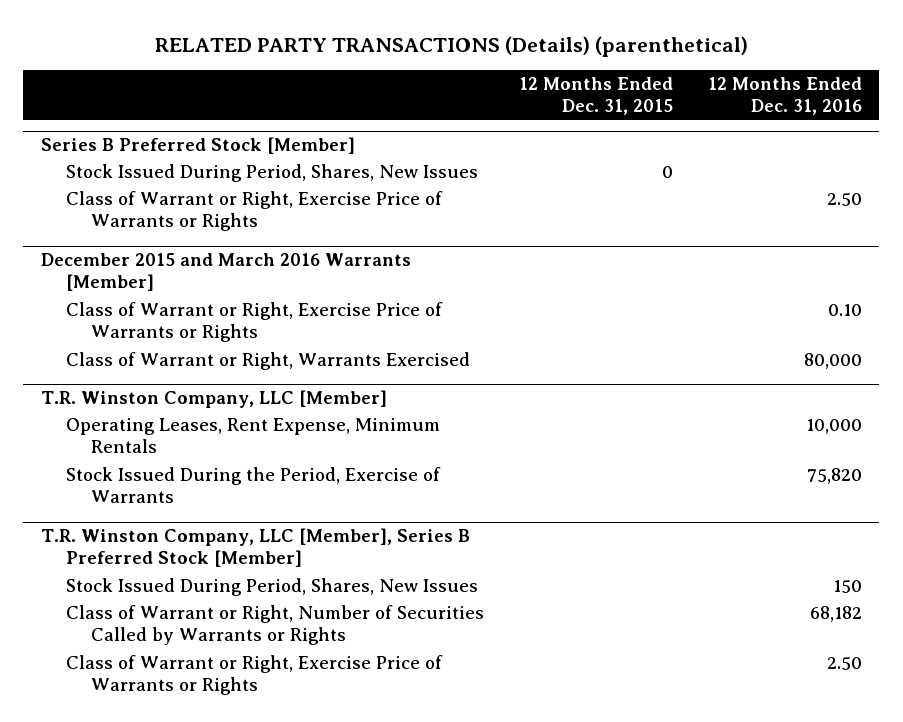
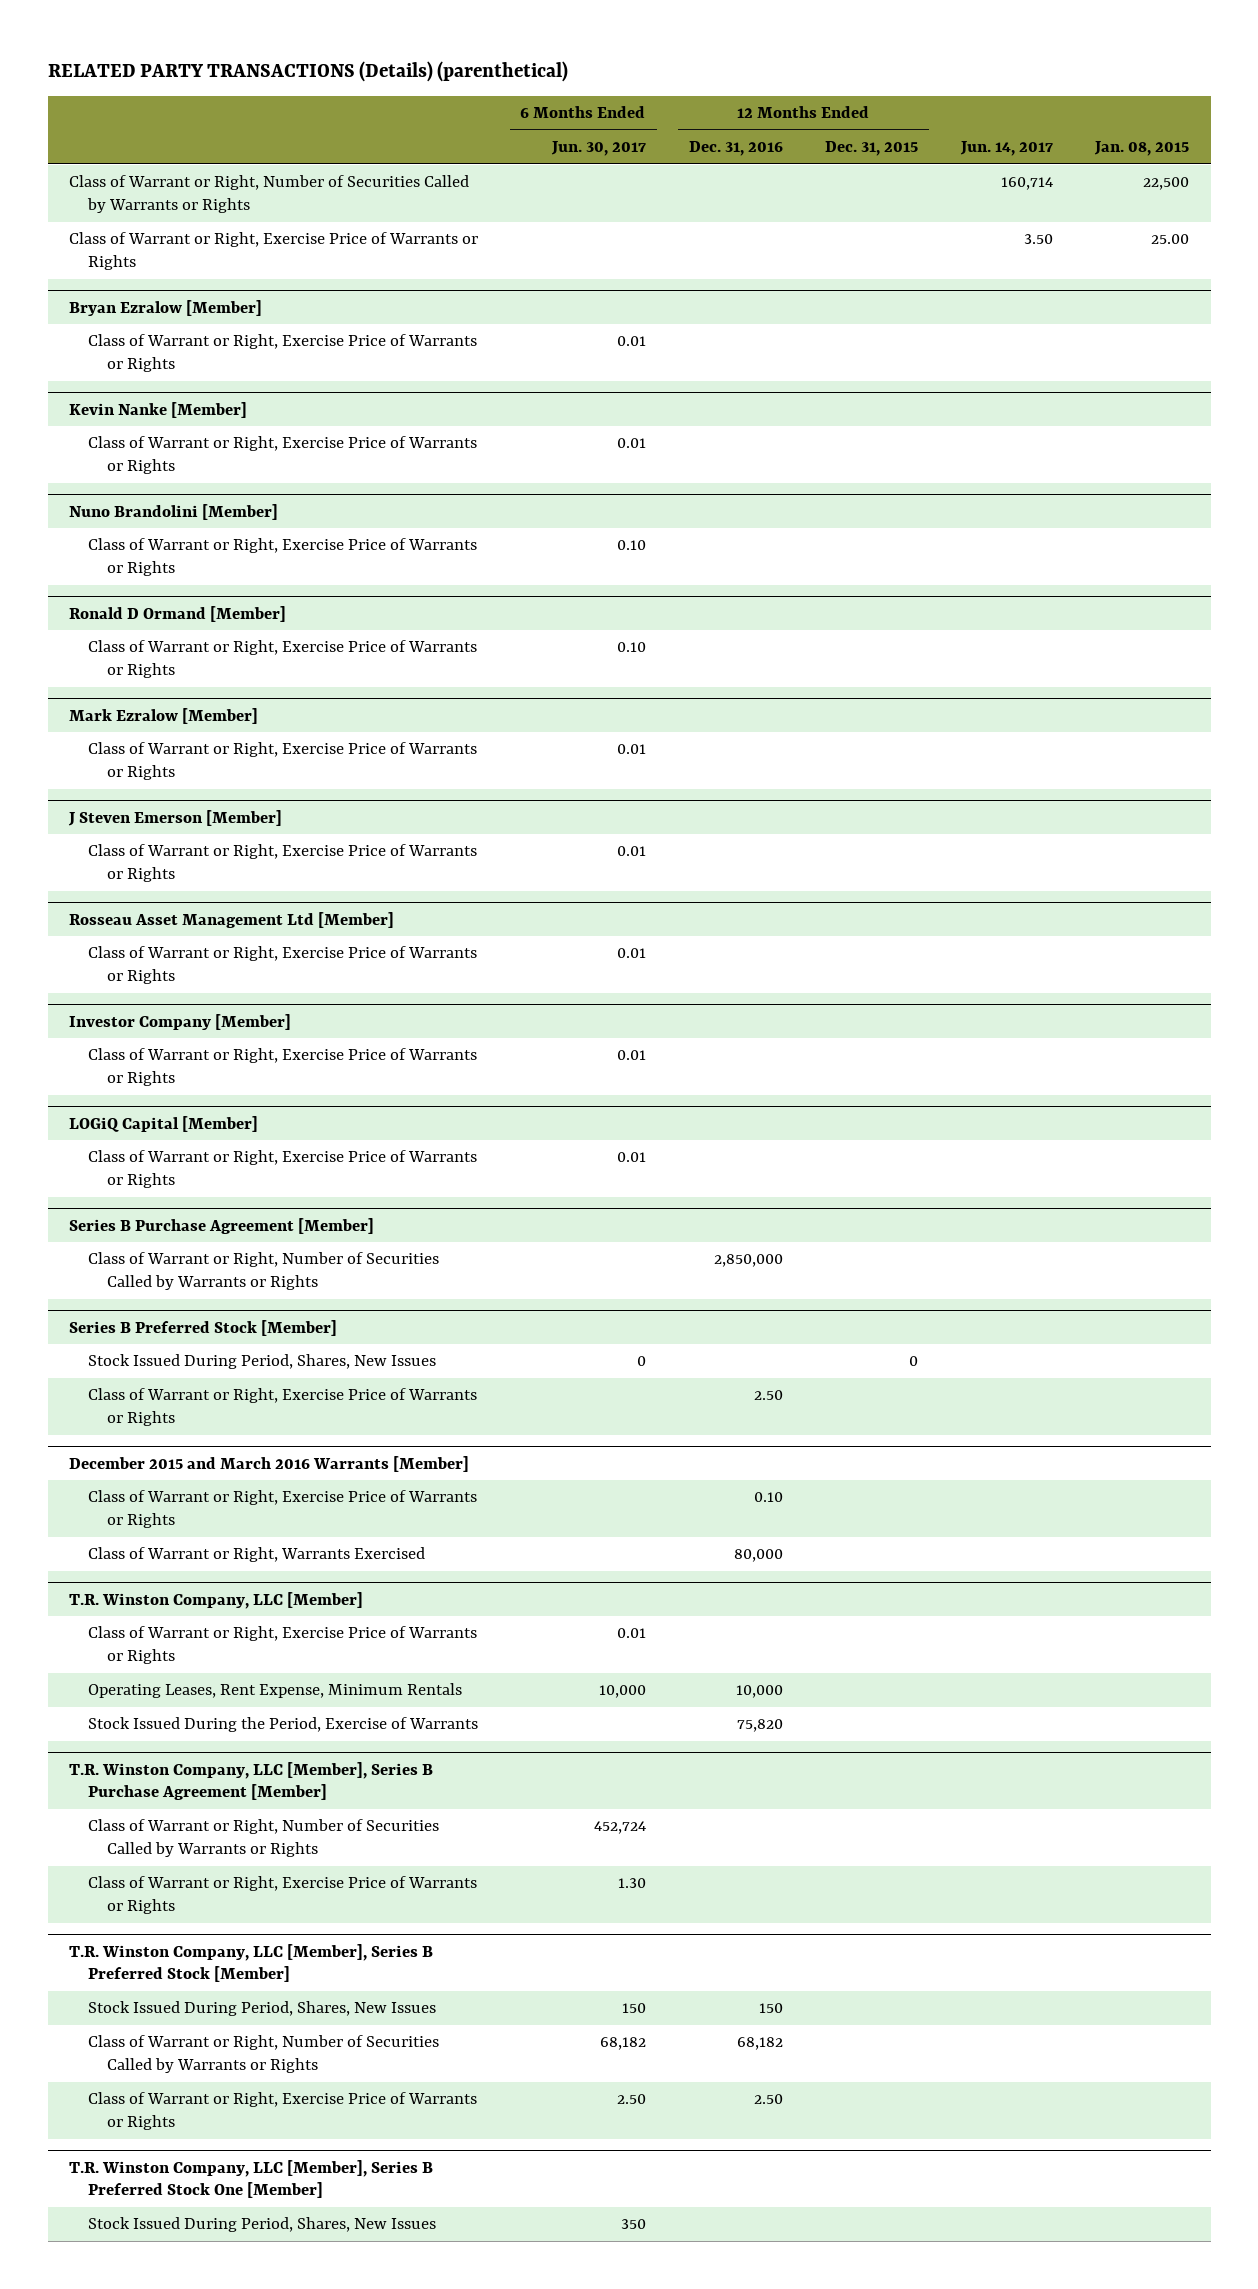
- | 12 Months Ended Dec. 31, 2015 | 12 Months Ended Dec. 31, 2016
+ | 6 Months Ended Jun. 30, 2017 | 12 Months Ended Dec. 31, 2016 | 12 Months Ended Dec. 31, 2015 | Jun. 14, 2017 | Jan. 08, 2015
+ Class of Warrant or Right, Number of Securities Called by Warrants or Rights | | | | 160,714 | 22,500
+ Class of Warrant or Right, Exercise Price of Warrants or Rights | | | | 3.50 | 25.00
+ Bryan Ezralow [Member]
+ Class of Warrant or Right, Exercise Price of Warrants or Rights | 0.01 | | | |
+ Kevin Nanke [Member]
+ Class of Warrant or Right, Exercise Price of Warrants or Rights | 0.01 | | | |
+ Nuno Brandolini [Member]
+ Class of Warrant or Right, Exercise Price of Warrants or Rights | 0.10 | | | |
+ Ronald D Ormand [Member]
+ Class of Warrant or Right, Exercise Price of Warrants or Rights | 0.10 | | | |
+ Mark Ezralow [Member]
+ Class of Warrant or Right, Exercise Price of Warrants or Rights | 0.01 | | | |
+ J Steven Emerson [Member]
+ Class of Warrant or Right, Exercise Price of Warrants or Rights | 0.01 | | | |
+ Rosseau Asset Management Ltd [Member]
+ Class of Warrant or Right, Exercise Price of Warrants or Rights | 0.01 | | | |
+ Investor Company [Member]
+ Class of Warrant or Right, Exercise Price of Warrants or Rights | 0.01 | | | |
+ LOGiQ Capital [Member]
+ Class of Warrant or Right, Exercise Price of Warrants or Rights | 0.01 | | | |
+ Series B Purchase Agreement [Member]
+ Class of Warrant or Right, Number of Securities Called by Warrants or Rights | | 2,850,000 | | |
@ T.R. Winston Company, LLC [Member]
+ Class of Warrant or Right, Exercise Price of Warrants or Rights | 0.01 | | | |
+ T.R. Winston Company, LLC [Member], Series B Purchase Agreement [Member]
+ Class of Warrant or Right, Number of Securities Called by Warrants or Rights | 452,724 | | | |
+ Class of Warrant or Right, Exercise Price of Warrants or Rights | 1.30 | | | |
+ T.R. Winston Company, LLC [Member], Series B Preferred Stock One [Member]
+ Stock Issued During Period, Shares, New Issues | 350 | | | |

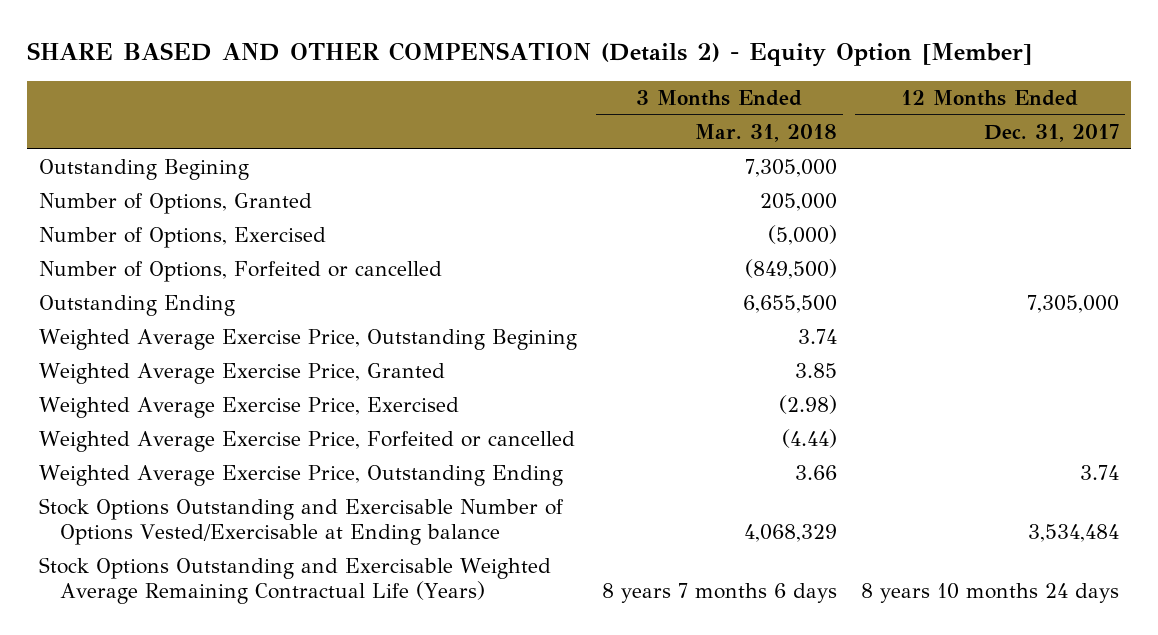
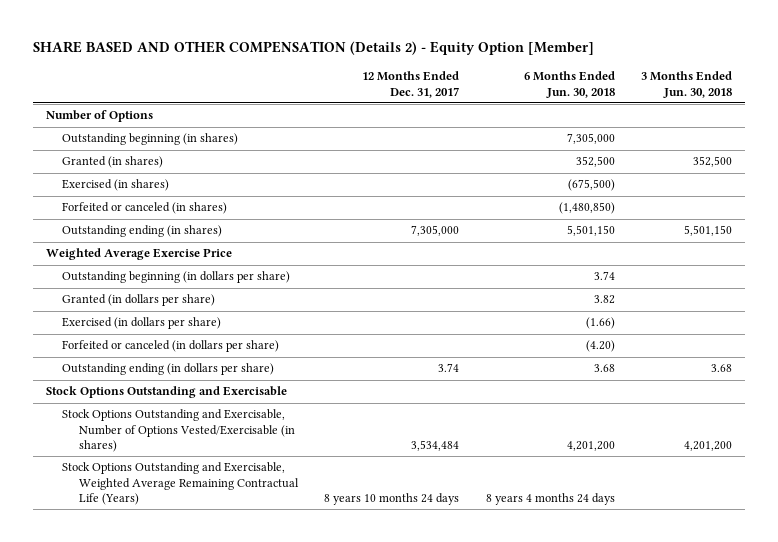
- | 3 Months Ended Mar. 31, 2018 | 12 Months Ended Dec. 31, 2017
+ | 12 Months Ended Dec. 31, 2017 | 6 Months Ended Jun. 30, 2018 | 3 Months Ended Jun. 30, 2018
- Outstanding Begining | 7,305,000 |
- Number of Options, Granted | 205,000 |
- Number of Options, Exercised | (5,000) |
- Number of Options, Forfeited or cancelled | (849,500) |
- Outstanding Ending | 6,655,500 | 7,305,000
- Weighted Average Exercise Price, Outstanding Begining | 3.74 |
- Weighted Average Exercise Price, Granted | 3.85 |
- Weighted Average Exercise Price, Exercised | (2.98) |
- Weighted Average Exercise Price, Forfeited or cancelled | (4.44) |
- Weighted Average Exercise Price, Outstanding Ending | 3.66 | 3.74
- Stock Options Outstanding and Exercisable Number of Options Vested/Exercisable at Ending balance | 4,068,329 | 3,534,484
- Stock Options Outstanding and Exercisable Weighted Average Remaining Contractual Life (Years) | 8 years 7 months 6 days | 8 years 10 months 24 days
+ Number of Options
+ Outstanding beginning (in shares) | | 7,305,000 |
+ Granted (in shares) | | 352,500 | 352,500
+ Exercised (in shares) | | (675,500) |
+ Forfeited or canceled (in shares) | | (1,480,850) |
+ Outstanding ending (in shares) | 7,305,000 | 5,501,150 | 5,501,150
+ Weighted Average Exercise Price
+ Outstanding beginning (in dollars per share) | | 3.74 |
+ Granted (in dollars per share) | | 3.82 |
+ Exercised (in dollars per share) | | (1.66) |
+ Forfeited or canceled (in dollars per share) | | (4.20) |
+ Outstanding ending (in dollars per share) | 3.74 | 3.68 | 3.68
+ Stock Options Outstanding and Exercisable
+ Stock Options Outstanding and Exercisable, Number of Options Vested/Exercisable (in shares) | 3,534,484 | 4,201,200 | 4,201,200
+ Stock Options Outstanding and Exercisable, Weighted Average Remaining Contractual Life (Years) | 8 years 10 months 24 days | 8 years 4 months 24 days |

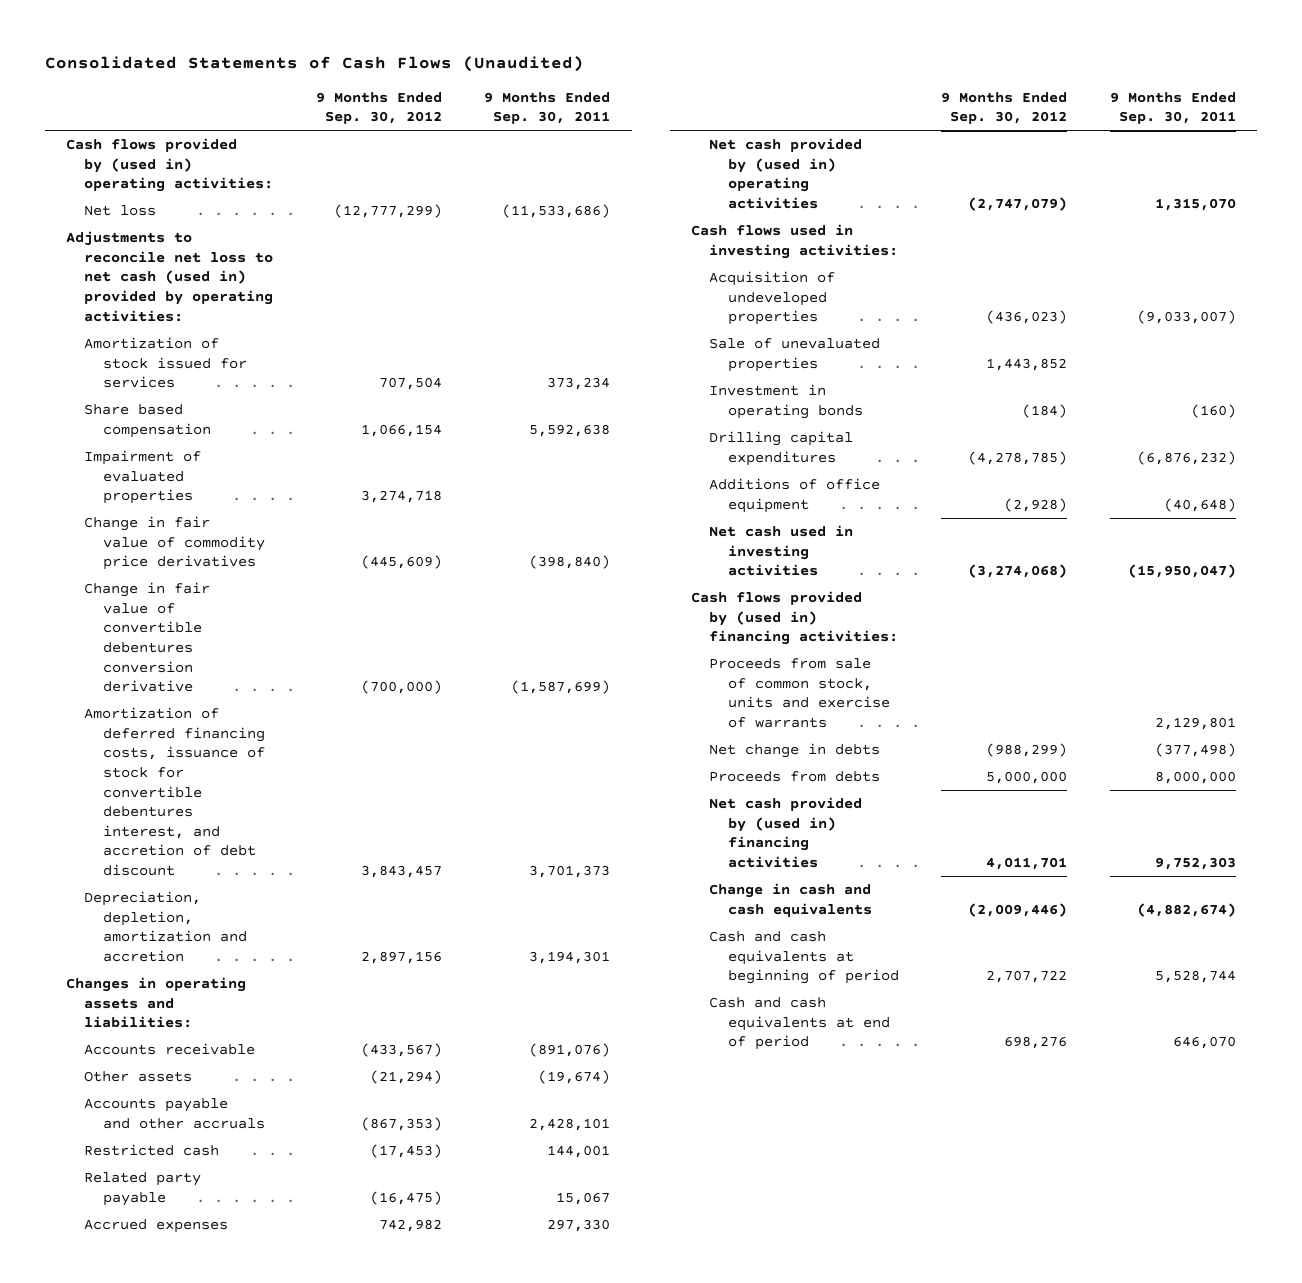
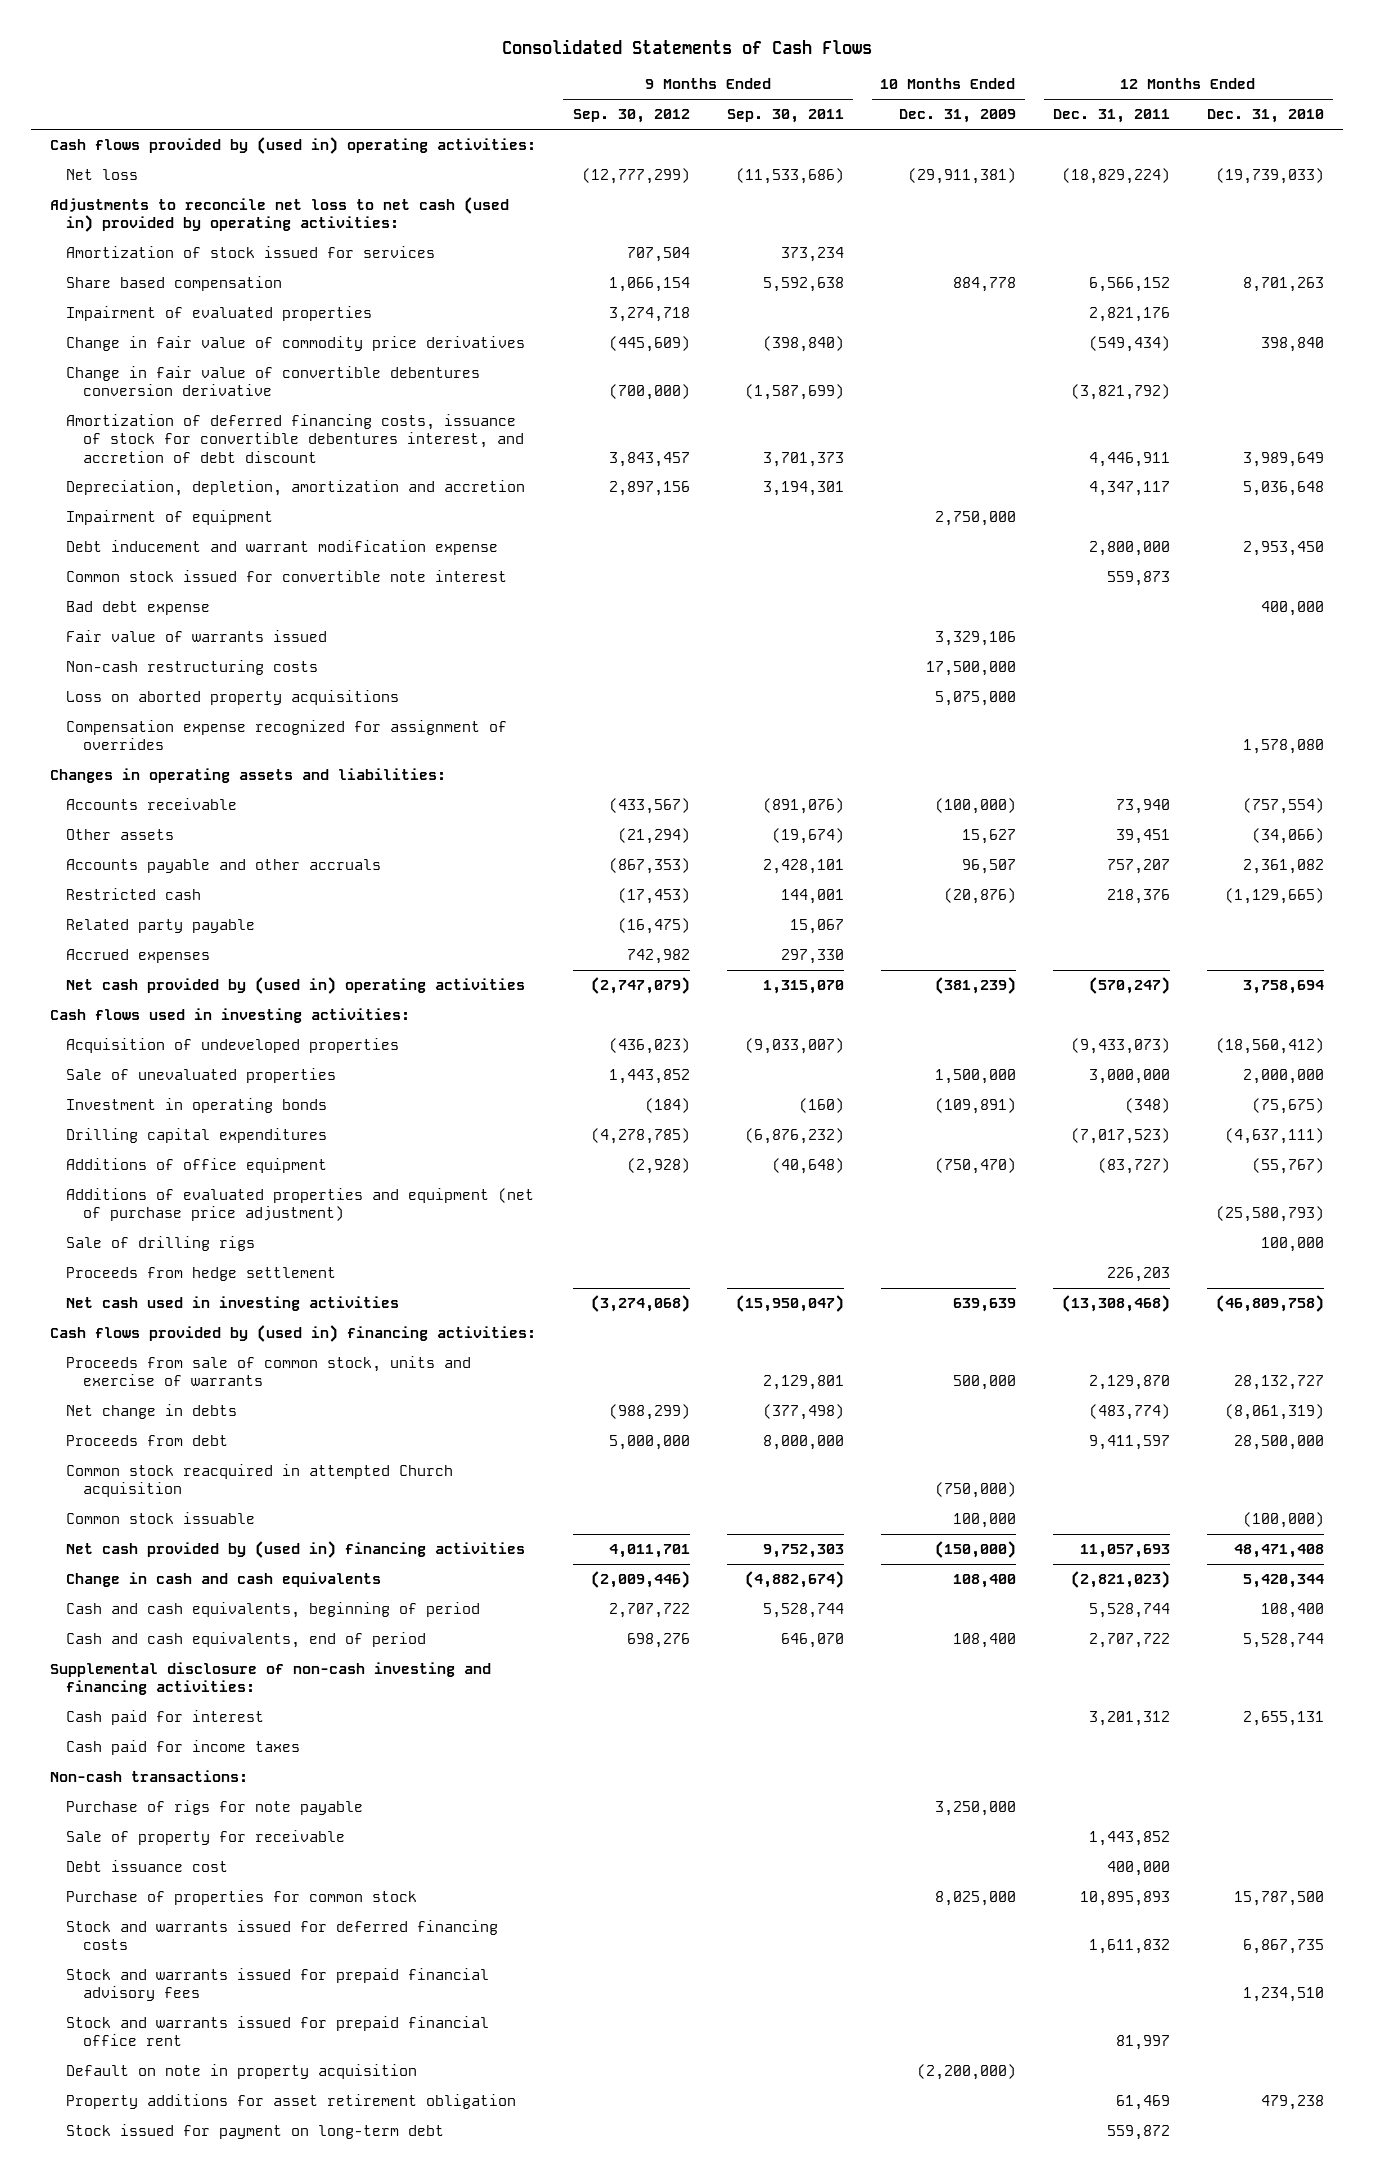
- Consolidated Statements of Cash Flows (Unaudited)
+ Consolidated Statements of Cash Flows
- | 9 Months Ended Sep. 30, 2012 | 9 Months Ended Sep. 30, 2011
+ | 9 Months Ended Sep. 30, 2012 | 9 Months Ended Sep. 30, 2011 | 10 Months Ended Dec. 31, 2009 | 12 Months Ended Dec. 31, 2011 | 12 Months Ended Dec. 31, 2010
+ Impairment of equipment | | | 2,750,000 | |
+ Debt inducement and warrant modification expense | | | | 2,800,000 | 2,953,450
+ Common stock issued for convertible note interest | | | | 559,873 |
+ Bad debt expense | | | | | 400,000
+ Fair value of warrants issued | | | 3,329,106 | |
+ Non-cash restructuring costs | | | 17,500,000 | |
+ Loss on aborted property acquisitions | | | 5,075,000 | |
+ Compensation expense recognized for assignment of overrides | | | | | 1,578,080
+ Additions of evaluated properties and equipment (net of purchase price adjustment) | | | | | (25,580,793)
+ Sale of drilling rigs | | | | | 100,000
+ Proceeds from hedge settlement | | | | 226,203 |
- Proceeds from debts | 5,000,000 | 8,000,000
+ Proceeds from debt | 5,000,000 | 8,000,000 | | 9,411,597 | 28,500,000
+ Common stock reacquired in attempted Church acquisition | | | (750,000) | |
+ Common stock issuable | | | 100,000 | | (100,000)
- Cash and cash equivalents at beginning of period | 2,707,722 | 5,528,744
- Cash and cash equivalents at end of period | 698,276 | 646,070
+ Cash and cash equivalents, beginning of period | 2,707,722 | 5,528,744 | | 5,528,744 | 108,400
+ Cash and cash equivalents, end of period | 698,276 | 646,070 | 108,400 | 2,707,722 | 5,528,744
+ Supplemental disclosure of non-cash investing and financing activities:
+ Cash paid for interest | | | | 3,201,312 | 2,655,131
+ Cash paid for income taxes
+ Non-cash transactions:
+ Purchase of rigs for note payable | | | 3,250,000 | |
+ Sale of property for receivable | | | | 1,443,852 |
+ Debt issuance cost | | | | 400,000 |
+ Purchase of properties for common stock | | | 8,025,000 | 10,895,893 | 15,787,500
+ Stock and warrants issued for deferred financing costs | | | | 1,611,832 | 6,867,735
+ Stock and warrants issued for prepaid financial advisory fees | | | | | 1,234,510
+ Stock and warrants issued for prepaid financial office rent | | | | 81,997 |
+ Default on note in property acquisition | | | (2,200,000) | |
+ Property additions for asset retirement obligation | | | | 61,469 | 479,238
+ Stock issued for payment on long-term debt | | | | 559,872 |

